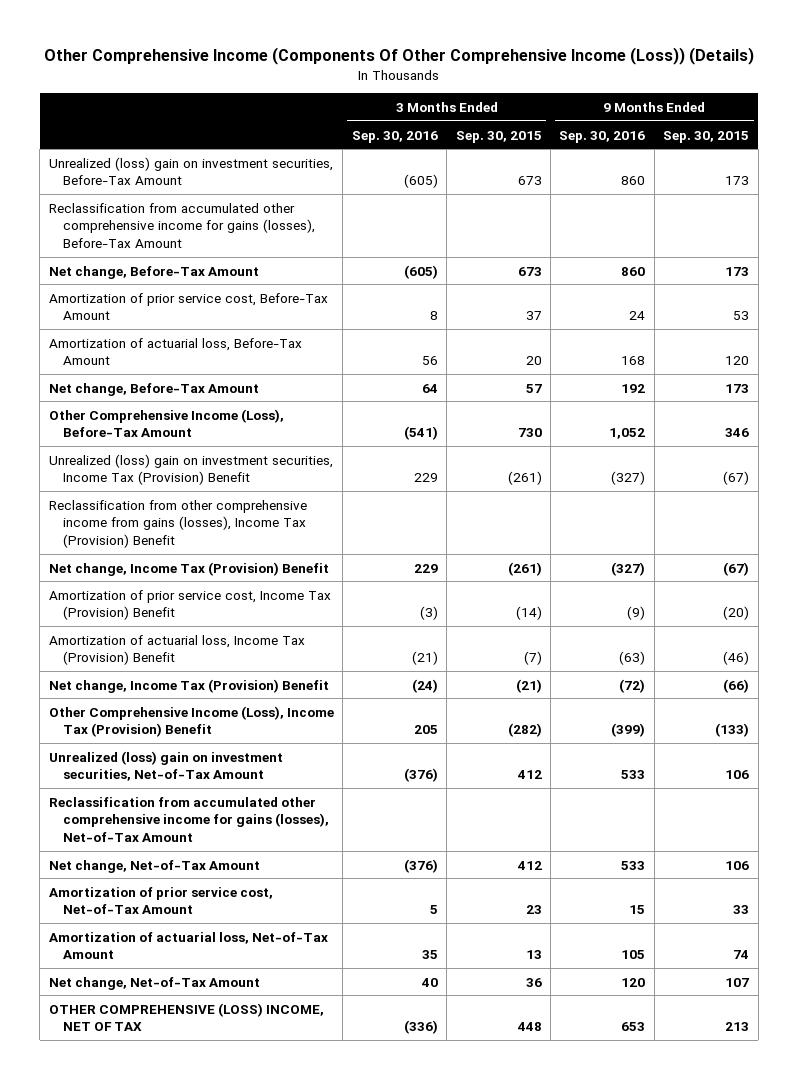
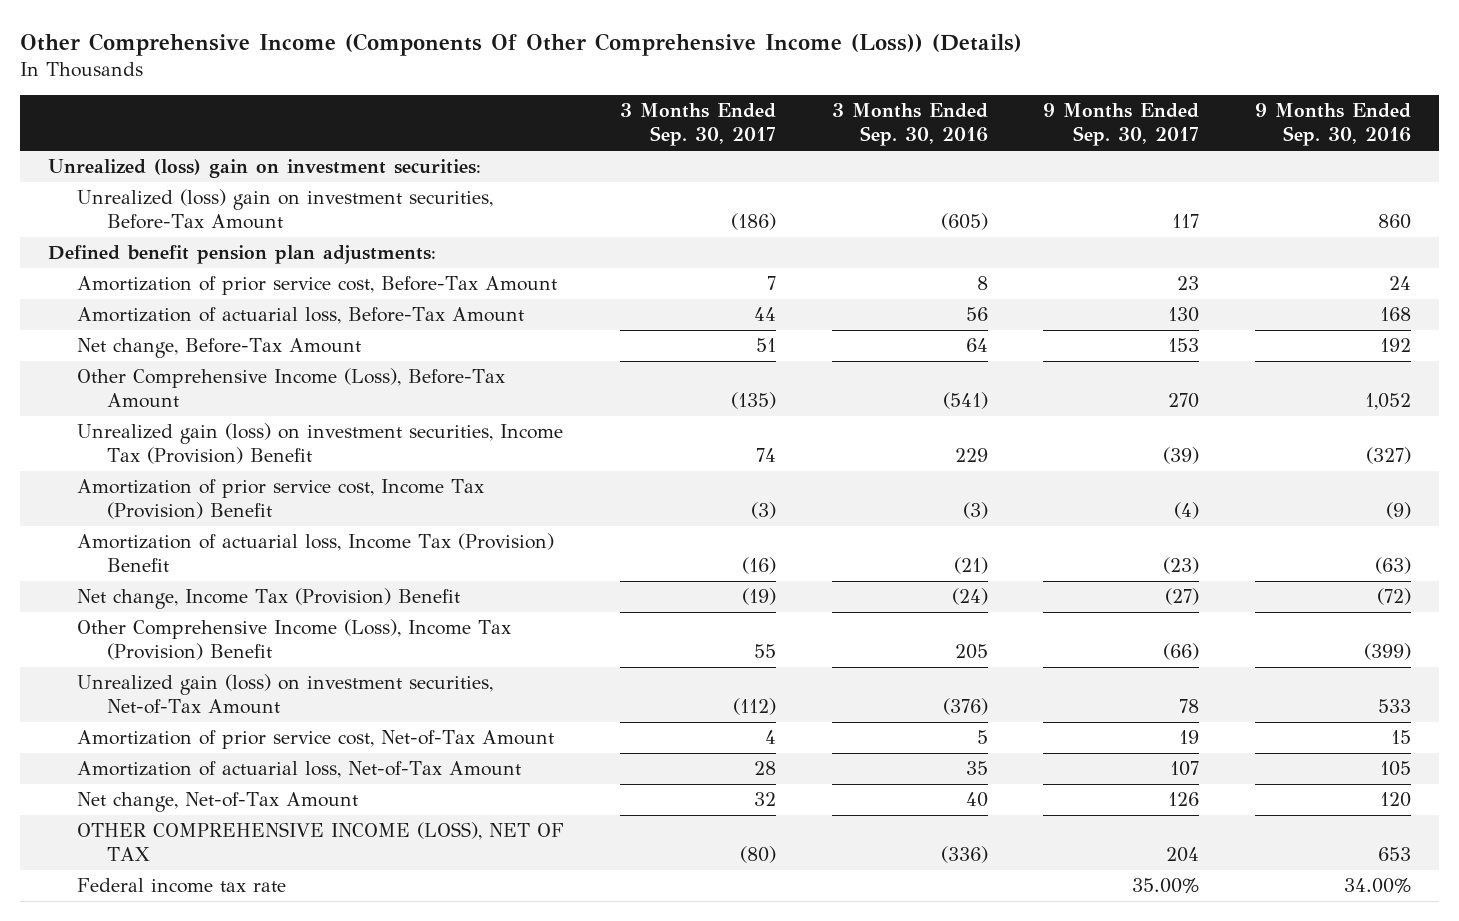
- | 3 Months Ended Sep. 30, 2016 | 3 Months Ended Sep. 30, 2015 | 9 Months Ended Sep. 30, 2016 | 9 Months Ended Sep. 30, 2015
+ | 3 Months Ended Sep. 30, 2017 | 3 Months Ended Sep. 30, 2016 | 9 Months Ended Sep. 30, 2017 | 9 Months Ended Sep. 30, 2016
+ Unrealized (loss) gain on investment securities:
- Reclassification from accumulated other comprehensive income for gains (losses), Before-Tax Amount
- Net change, Before-Tax Amount | (605) | 673 | 860 | 173
+ Defined benefit pension plan adjustments:
- Unrealized (loss) gain on investment securities, Income Tax (Provision) Benefit | 229 | (261) | (327) | (67)
- Reclassification from other comprehensive income from gains (losses), Income Tax (Provision) Benefit
- Net change, Income Tax (Provision) Benefit | 229 | (261) | (327) | (67)
+ Unrealized gain (loss) on investment securities, Income Tax (Provision) Benefit | 74 | 229 | (39) | (327)
- Unrealized (loss) gain on investment securities, Net-of-Tax Amount | (376) | 412 | 533 | 106
- Reclassification from accumulated other comprehensive income for gains (losses), Net-of-Tax Amount
- Net change, Net-of-Tax Amount | (376) | 412 | 533 | 106
+ Unrealized gain (loss) on investment securities, Net-of-Tax Amount | (112) | (376) | 78 | 533
- OTHER COMPREHENSIVE (LOSS) INCOME, NET OF TAX | (336) | 448 | 653 | 213
+ OTHER COMPREHENSIVE INCOME (LOSS), NET OF TAX | (80) | (336) | 204 | 653
+ Federal income tax rate | | | 35.00% | 34.00%

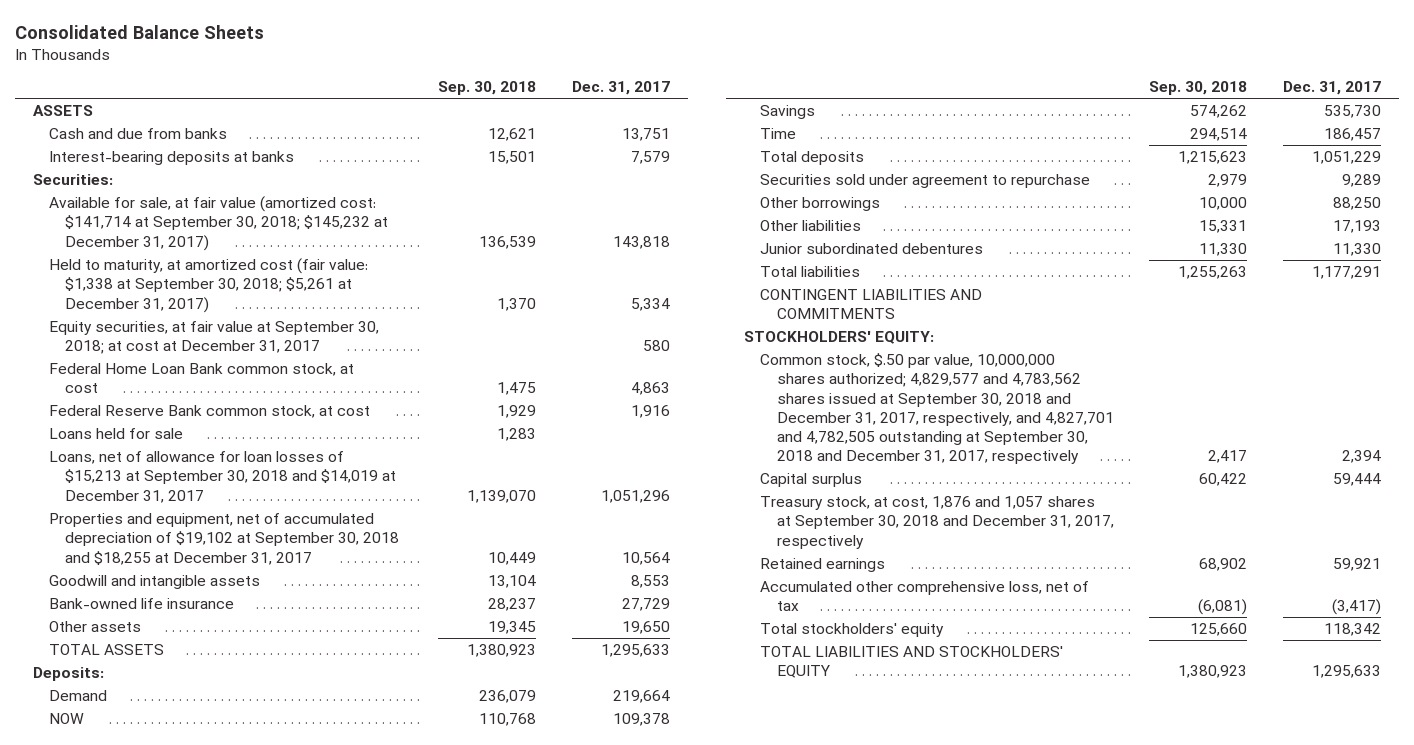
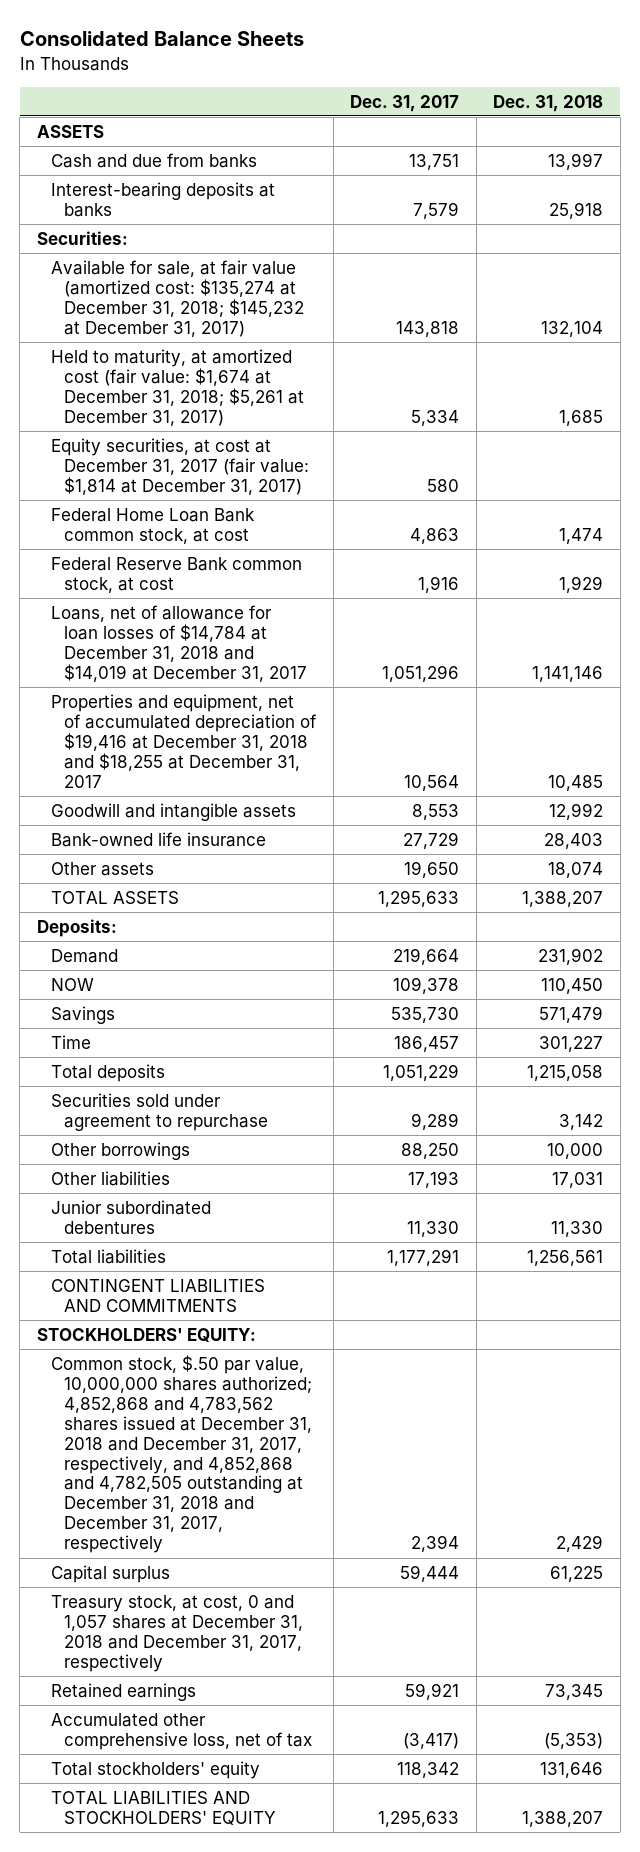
- | Sep. 30, 2018 | Dec. 31, 2017
+ | Dec. 31, 2017 | Dec. 31, 2018
- Available for sale, at fair value (amortized cost: $141,714 at September 30, 2018; $145,232 at December 31, 2017) | 136,539 | 143,818
- Held to maturity, at amortized cost (fair value: $1,338 at September 30, 2018; $5,261 at December 31, 2017) | 1,370 | 5,334
- Equity securities, at fair value at September 30, 2018; at cost at December 31, 2017 | | 580
+ Available for sale, at fair value (amortized cost: $135,274 at December 31, 2018; $145,232 at December 31, 2017) | 143,818 | 132,104
+ Held to maturity, at amortized cost (fair value: $1,674 at December 31, 2018; $5,261 at December 31, 2017) | 5,334 | 1,685
+ Equity securities, at cost at December 31, 2017 (fair value: $1,814 at December 31, 2017) | 580 |
- Loans held for sale | 1,283 |
- Loans, net of allowance for loan losses of $15,213 at September 30, 2018 and $14,019 at December 31, 2017 | 1,139,070 | 1,051,296
- Properties and equipment, net of accumulated depreciation of $19,102 at September 30, 2018 and $18,255 at December 31, 2017 | 10,449 | 10,564
+ Loans, net of allowance for loan losses of $14,784 at December 31, 2018 and $14,019 at December 31, 2017 | 1,051,296 | 1,141,146
+ Properties and equipment, net of accumulated depreciation of $19,416 at December 31, 2018 and $18,255 at December 31, 2017 | 10,564 | 10,485
- Common stock, $.50 par value, 10,000,000 shares authorized; 4,829,577 and 4,783,562 shares issued at September 30, 2018 and December 31, 2017, respectively, and 4,827,701 and 4,782,505 outstanding at September 30, 2018 and December 31, 2017, respectively | 2,417 | 2,394
+ Common stock, $.50 par value, 10,000,000 shares authorized; 4,852,868 and 4,783,562 shares issued at December 31, 2018 and December 31, 2017, respectively, and 4,852,868 and 4,782,505 outstanding at December 31, 2018 and December 31, 2017, respectively | 2,394 | 2,429
- Treasury stock, at cost, 1,876 and 1,057 shares at September 30, 2018 and December 31, 2017, respectively
+ Treasury stock, at cost, 0 and 1,057 shares at December 31, 2018 and December 31, 2017, respectively

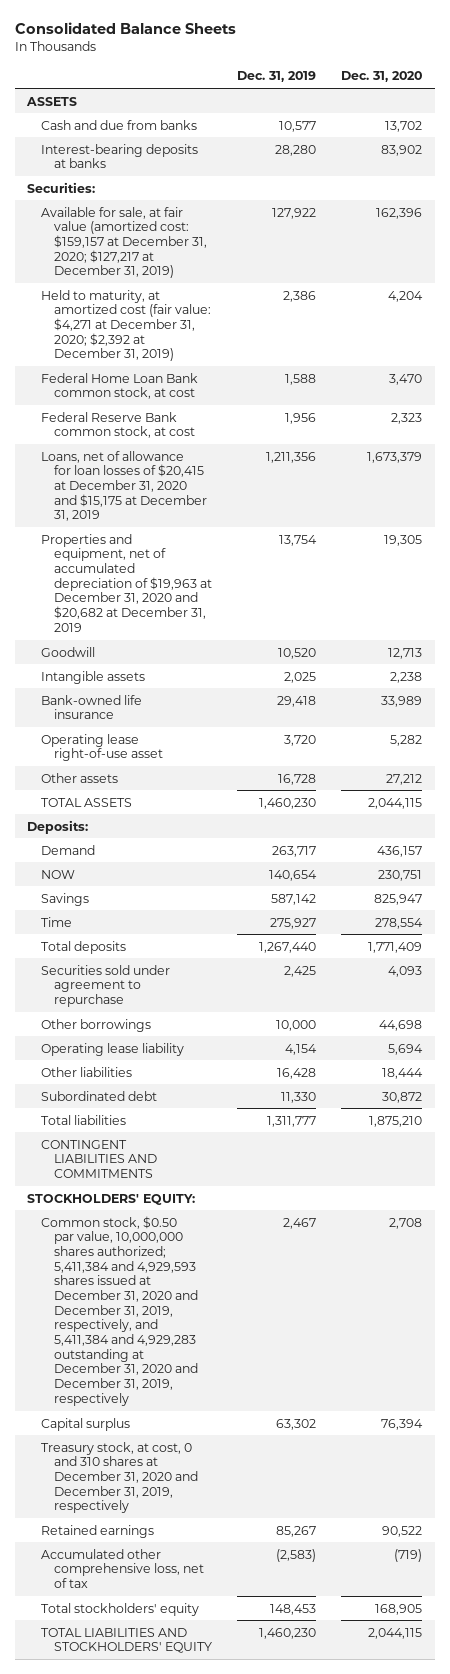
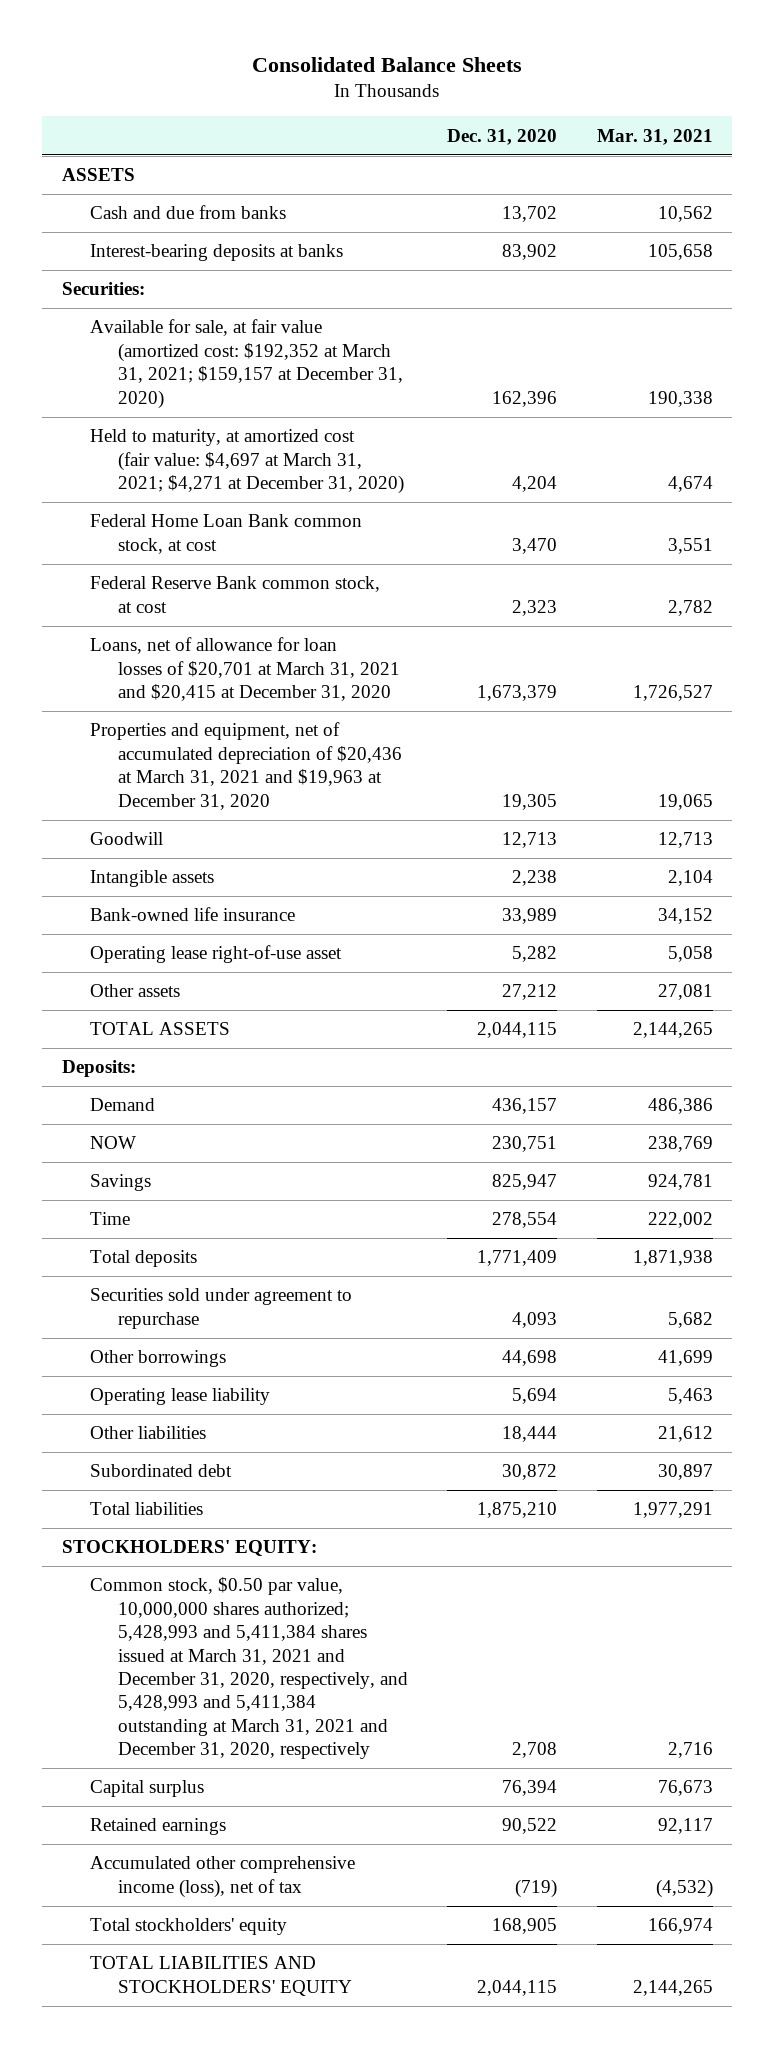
- | Dec. 31, 2019 | Dec. 31, 2020
+ | Dec. 31, 2020 | Mar. 31, 2021
- Available for sale, at fair value (amortized cost: $159,157 at December 31, 2020; $127,217 at December 31, 2019) | 127,922 | 162,396
- Held to maturity, at amortized cost (fair value: $4,271 at December 31, 2020; $2,392 at December 31, 2019) | 2,386 | 4,204
+ Available for sale, at fair value (amortized cost: $192,352 at March 31, 2021; $159,157 at December 31, 2020) | 162,396 | 190,338
+ Held to maturity, at amortized cost (fair value: $4,697 at March 31, 2021; $4,271 at December 31, 2020) | 4,204 | 4,674
- Loans, net of allowance for loan losses of $20,415 at December 31, 2020 and $15,175 at December 31, 2019 | 1,211,356 | 1,673,379
- Properties and equipment, net of accumulated depreciation of $19,963 at December 31, 2020 and $20,682 at December 31, 2019 | 13,754 | 19,305
+ Loans, net of allowance for loan losses of $20,701 at March 31, 2021 and $20,415 at December 31, 2020 | 1,673,379 | 1,726,527
+ Properties and equipment, net of accumulated depreciation of $20,436 at March 31, 2021 and $19,963 at December 31, 2020 | 19,305 | 19,065
- CONTINGENT LIABILITIES AND COMMITMENTS
- Common stock, $0.50 par value, 10,000,000 shares authorized; 5,411,384 and 4,929,593 shares issued at December 31, 2020 and December 31, 2019, respectively, and 5,411,384 and 4,929,283 outstanding at December 31, 2020 and December 31, 2019, respectively | 2,467 | 2,708
+ Common stock, $0.50 par value, 10,000,000 shares authorized; 5,428,993 and 5,411,384 shares issued at March 31, 2021 and December 31, 2020, respectively, and 5,428,993 and 5,411,384 outstanding at March 31, 2021 and December 31, 2020, respectively | 2,708 | 2,716
- Treasury stock, at cost, 0 and 310 shares at December 31, 2020 and December 31, 2019, respectively
- Accumulated other comprehensive loss, net of tax | (2,583) | (719)
+ Accumulated other comprehensive income (loss), net of tax | (719) | (4,532)

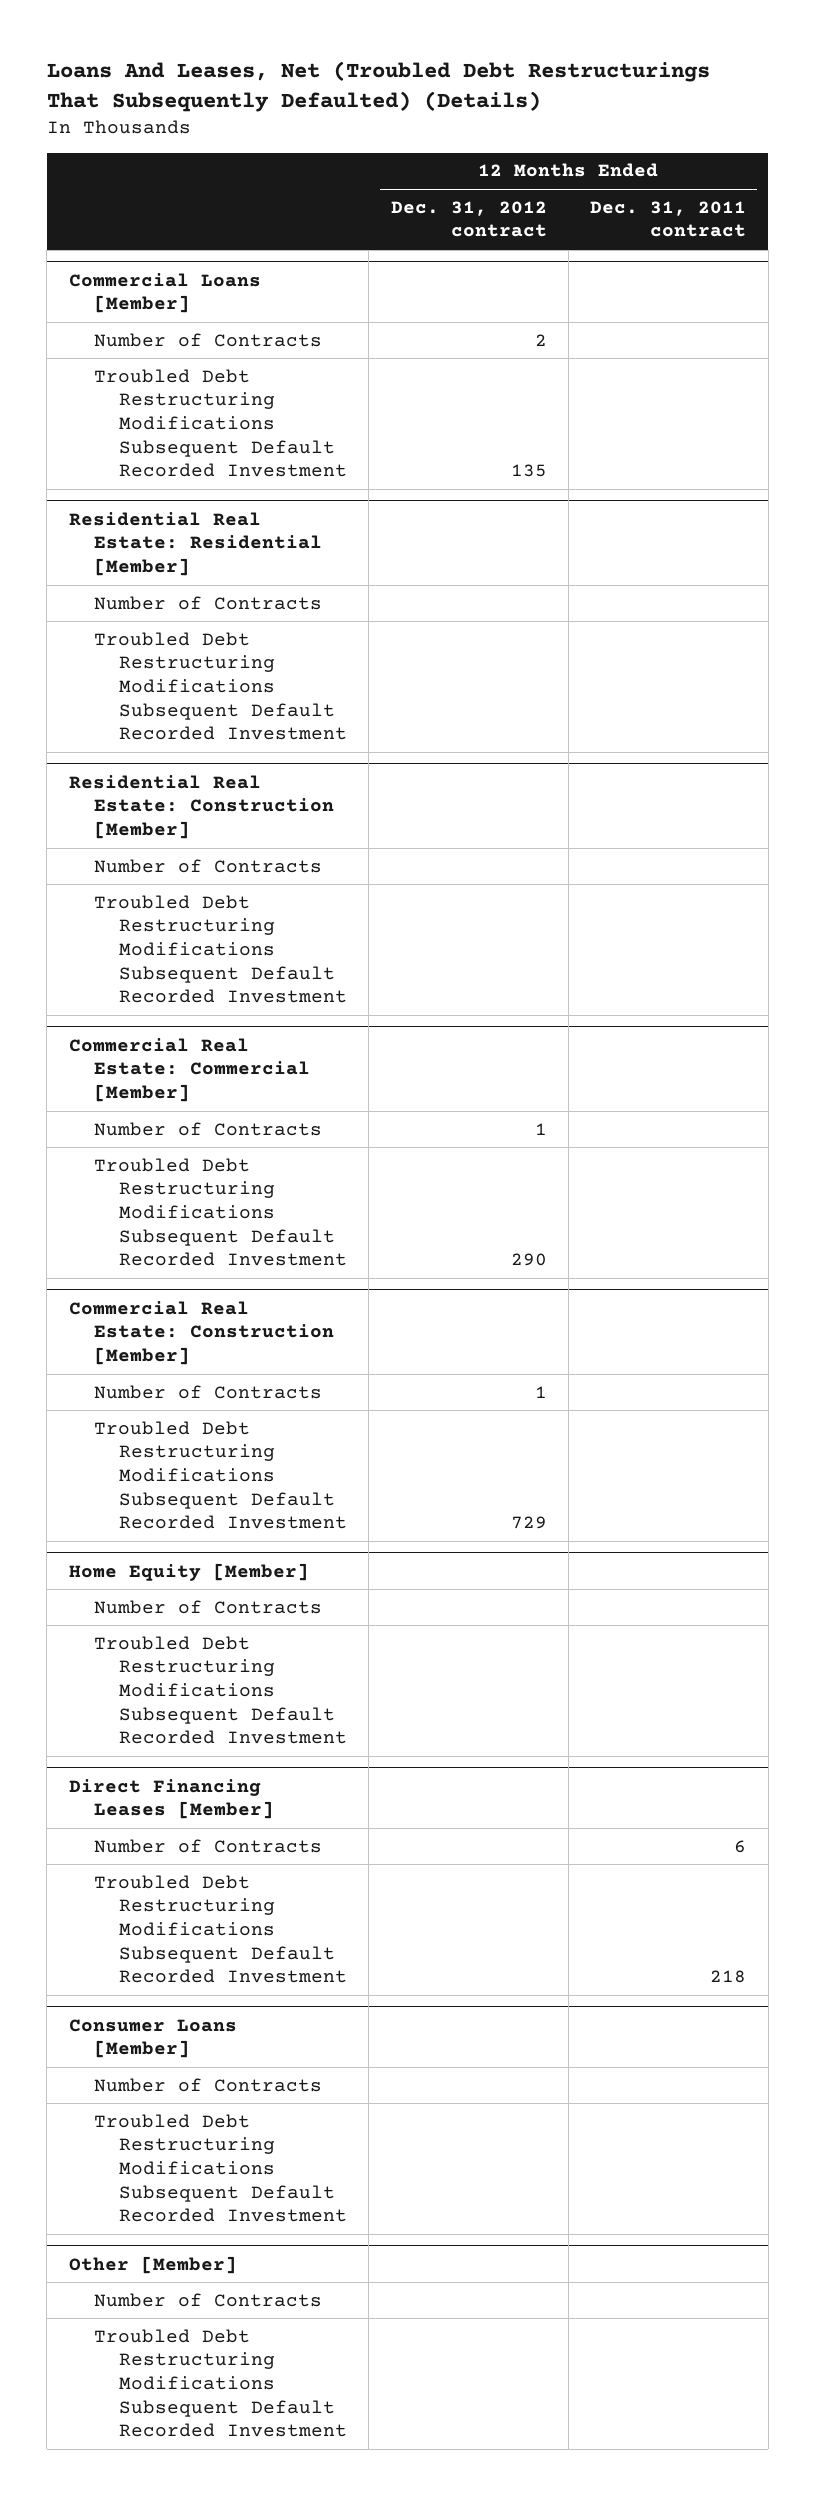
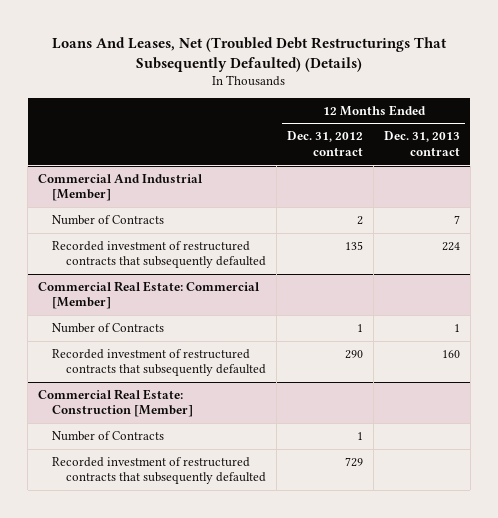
- | 12 Months Ended Dec. 31, 2012 contract | 12 Months Ended Dec. 31, 2011 contract
+ | 12 Months Ended Dec. 31, 2012 contract | 12 Months Ended Dec. 31, 2013 contract
- Commercial Loans [Member]
+ Commercial And Industrial [Member]
- Troubled Debt Restructuring Modifications Subsequent Default Recorded Investment | 135 |
- Residential Real Estate: Residential [Member]
- Number of Contracts
- Troubled Debt Restructuring Modifications Subsequent Default Recorded Investment
- Residential Real Estate: Construction [Member]
- Number of Contracts
- Troubled Debt Restructuring Modifications Subsequent Default Recorded Investment
+ Recorded investment of restructured contracts that subsequently defaulted | 135 | 224
@ Commercial Real Estate: Commercial [Member]
- Troubled Debt Restructuring Modifications Subsequent Default Recorded Investment | 290 |
+ Recorded investment of restructured contracts that subsequently defaulted | 290 | 160
@ Commercial Real Estate: Construction [Member]
- Troubled Debt Restructuring Modifications Subsequent Default Recorded Investment | 729 |
- Home Equity [Member]
- Number of Contracts
- Troubled Debt Restructuring Modifications Subsequent Default Recorded Investment
- Direct Financing Leases [Member]
- Number of Contracts | | 6
- Troubled Debt Restructuring Modifications Subsequent Default Recorded Investment | | 218
- Consumer Loans [Member]
- Number of Contracts
- Troubled Debt Restructuring Modifications Subsequent Default Recorded Investment
- Other [Member]
- Number of Contracts
- Troubled Debt Restructuring Modifications Subsequent Default Recorded Investment
@ Commercial Real Estate: Construction [Member]
+ Recorded investment of restructured contracts that subsequently defaulted | 729 |

